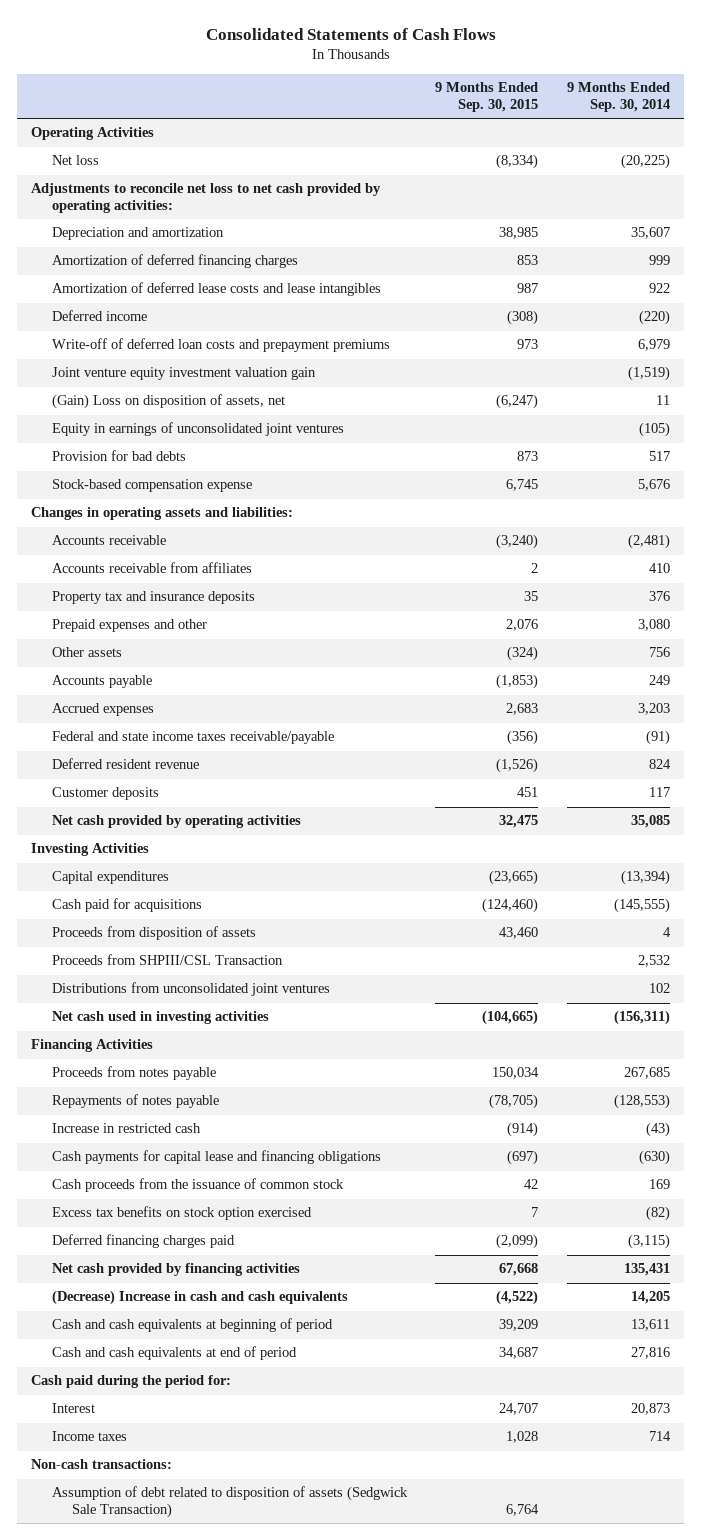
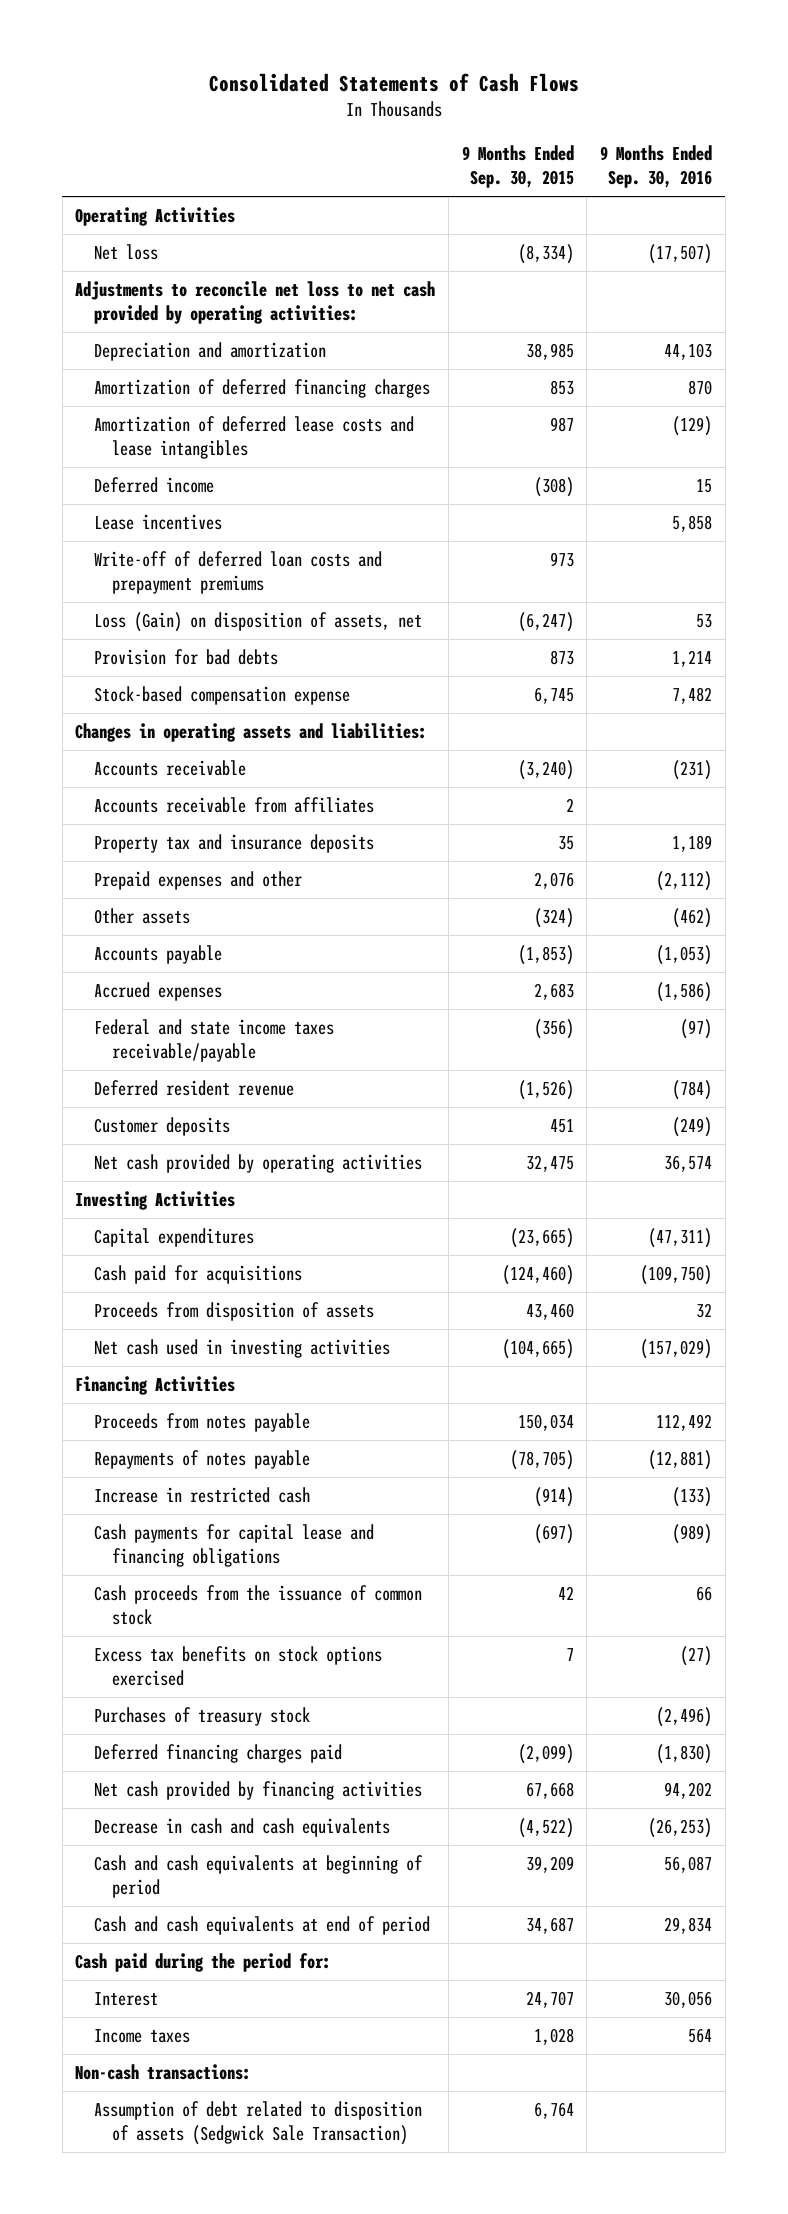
- | 9 Months Ended Sep. 30, 2015 | 9 Months Ended Sep. 30, 2014
+ | 9 Months Ended Sep. 30, 2015 | 9 Months Ended Sep. 30, 2016
+ Lease incentives | | 5,858
- Joint venture equity investment valuation gain | | (1,519)
- (Gain) Loss on disposition of assets, net | (6,247) | 11
- Equity in earnings of unconsolidated joint ventures | | (105)
+ Loss (Gain) on disposition of assets, net | (6,247) | 53
- Proceeds from SHPIII/CSL Transaction | | 2,532
- Distributions from unconsolidated joint ventures | | 102
- Excess tax benefits on stock option exercised | 7 | (82)
+ Excess tax benefits on stock options exercised | 7 | (27)
+ Purchases of treasury stock | | (2,496)
- (Decrease) Increase in cash and cash equivalents | (4,522) | 14,205
+ Decrease in cash and cash equivalents | (4,522) | (26,253)

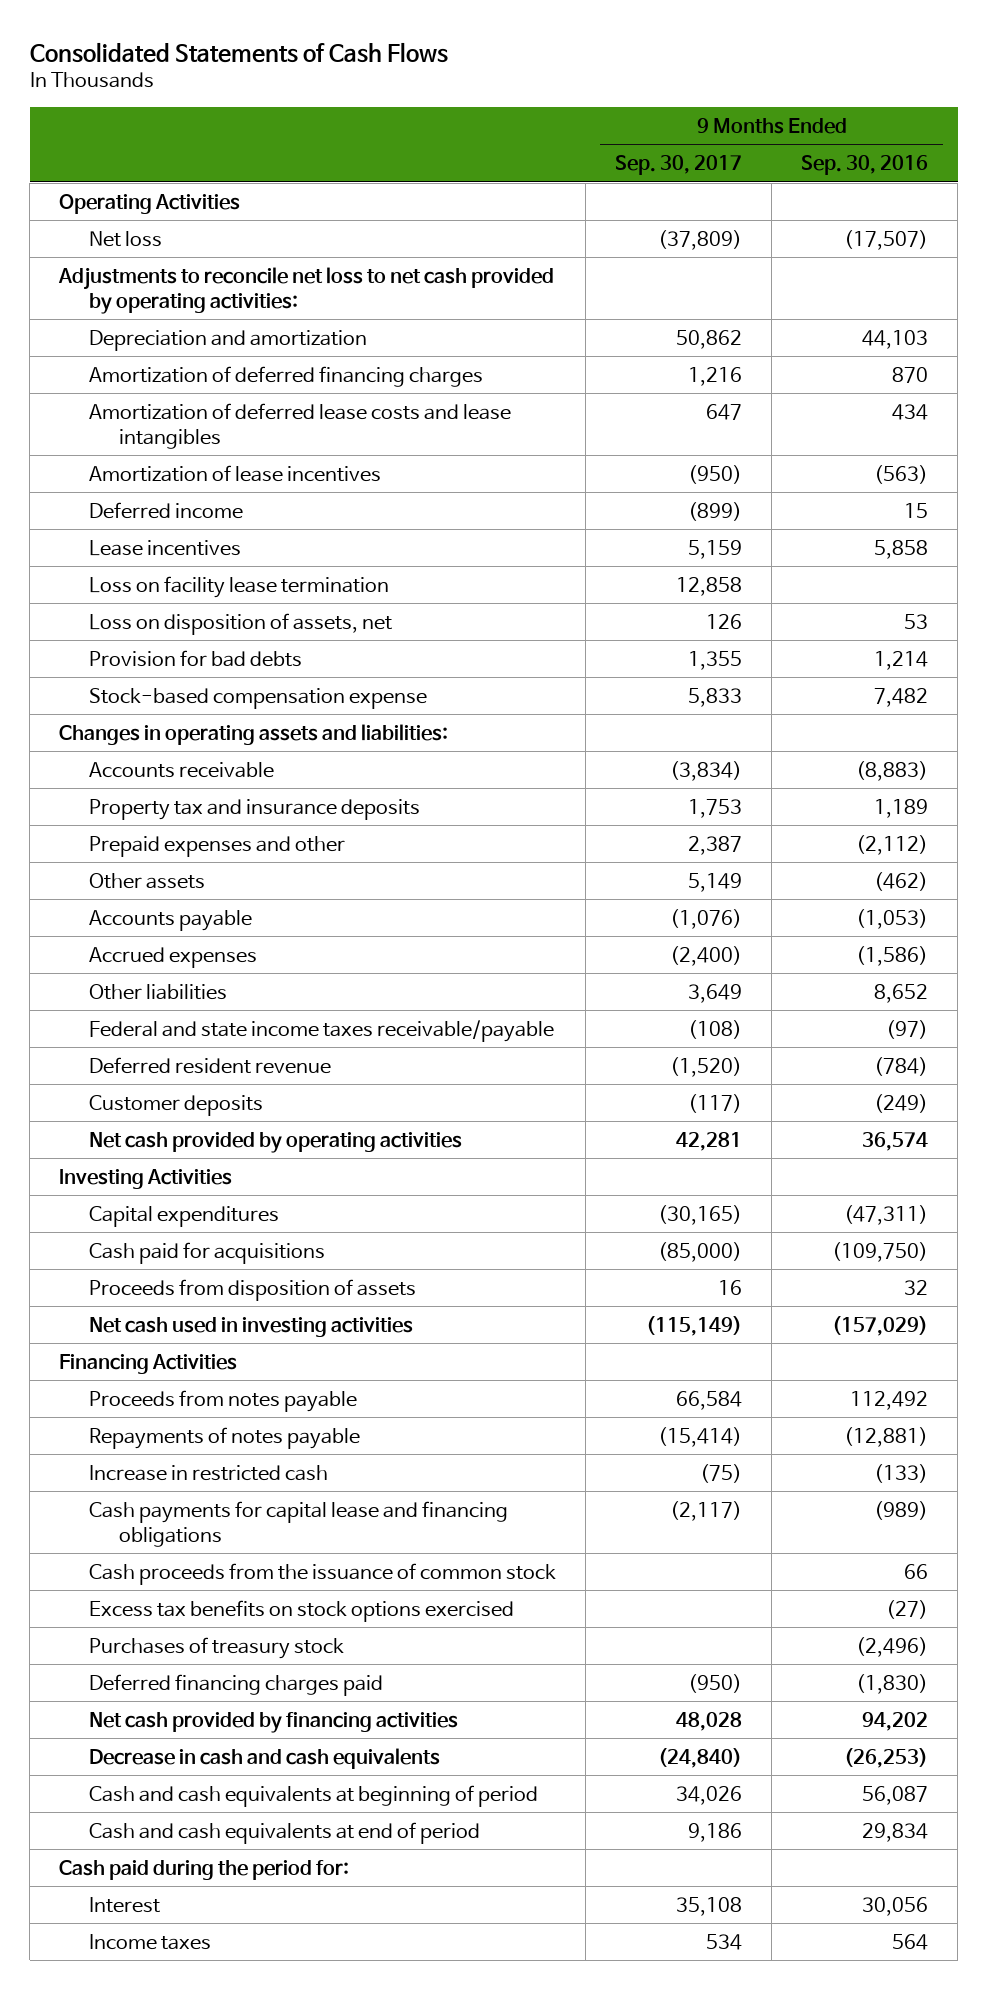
- | 9 Months Ended Sep. 30, 2015 | 9 Months Ended Sep. 30, 2016
+ | 9 Months Ended Sep. 30, 2017 | 9 Months Ended Sep. 30, 2016
- Amortization of deferred lease costs and lease intangibles | 987 | (129)
+ Amortization of deferred lease costs and lease intangibles | 647 | 434
+ Amortization of lease incentives | (950) | (563)
- Write-off of deferred loan costs and prepayment premiums | 973 |
- Loss (Gain) on disposition of assets, net | (6,247) | 53
+ Loss on facility lease termination | 12,858 |
+ Loss on disposition of assets, net | 126 | 53
- Accounts receivable | (3,240) | (231)
- Accounts receivable from affiliates | 2 |
+ Accounts receivable | (3,834) | (8,883)
+ Other liabilities | 3,649 | 8,652
- Non-cash transactions:
- Assumption of debt related to disposition of assets (Sedgwick Sale Transaction) | 6,764 |

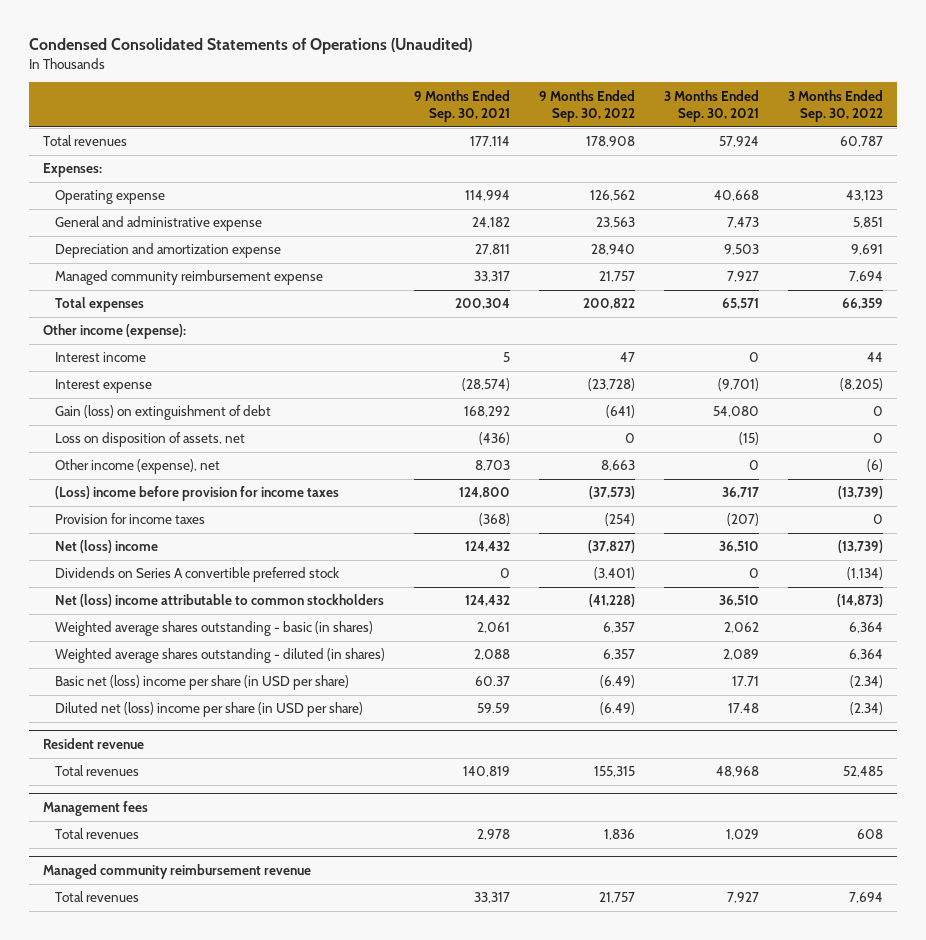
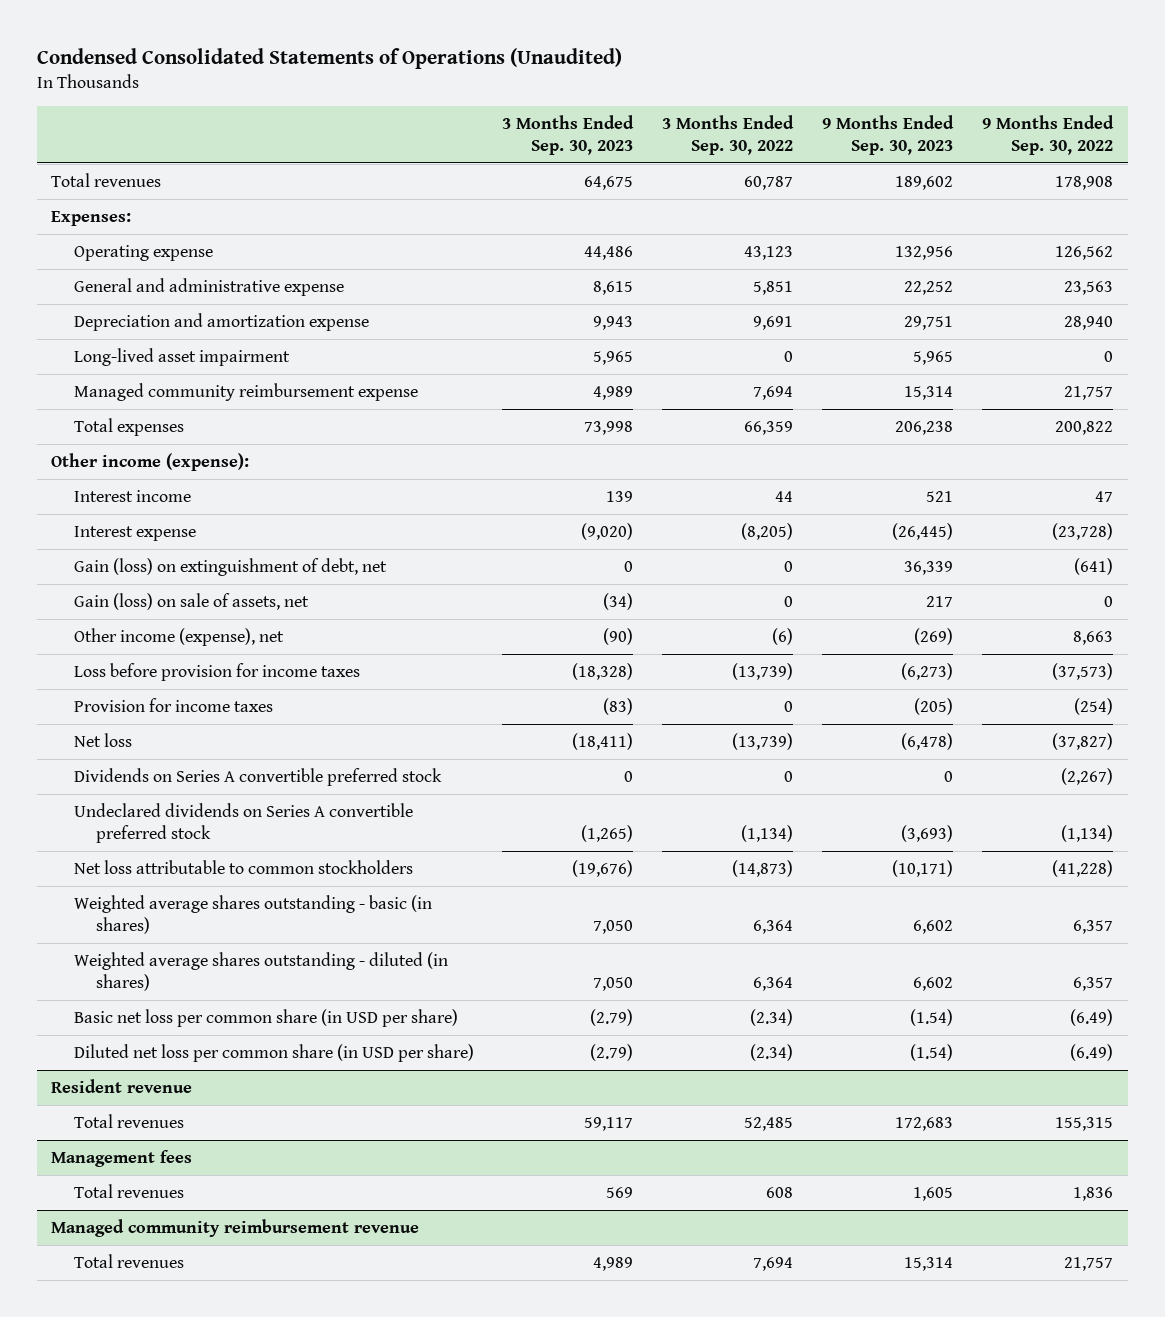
- | 9 Months Ended Sep. 30, 2021 | 9 Months Ended Sep. 30, 2022 | 3 Months Ended Sep. 30, 2021 | 3 Months Ended Sep. 30, 2022
+ | 3 Months Ended Sep. 30, 2023 | 3 Months Ended Sep. 30, 2022 | 9 Months Ended Sep. 30, 2023 | 9 Months Ended Sep. 30, 2022
+ Long-lived asset impairment | 5,965 | 0 | 5,965 | 0
- Gain (loss) on extinguishment of debt | 168,292 | (641) | 54,080 | 0
- Loss on disposition of assets, net | (436) | 0 | (15) | 0
+ Gain (loss) on extinguishment of debt, net | 0 | 0 | 36,339 | (641)
+ Gain (loss) on sale of assets, net | (34) | 0 | 217 | 0
- (Loss) income before provision for income taxes | 124,800 | (37,573) | 36,717 | (13,739)
+ Loss before provision for income taxes | (18,328) | (13,739) | (6,273) | (37,573)
- Net (loss) income | 124,432 | (37,827) | 36,510 | (13,739)
- Dividends on Series A convertible preferred stock | 0 | (3,401) | 0 | (1,134)
- Net (loss) income attributable to common stockholders | 124,432 | (41,228) | 36,510 | (14,873)
+ Net loss | (18,411) | (13,739) | (6,478) | (37,827)
+ Dividends on Series A convertible preferred stock | 0 | 0 | 0 | (2,267)
+ Undeclared dividends on Series A convertible preferred stock | (1,265) | (1,134) | (3,693) | (1,134)
+ Net loss attributable to common stockholders | (19,676) | (14,873) | (10,171) | (41,228)
- Basic net (loss) income per share (in USD per share) | 60.37 | (6.49) | 17.71 | (2.34)
- Diluted net (loss) income per share (in USD per share) | 59.59 | (6.49) | 17.48 | (2.34)
+ Basic net loss per common share (in USD per share) | (2.79) | (2.34) | (1.54) | (6.49)
+ Diluted net loss per common share (in USD per share) | (2.79) | (2.34) | (1.54) | (6.49)

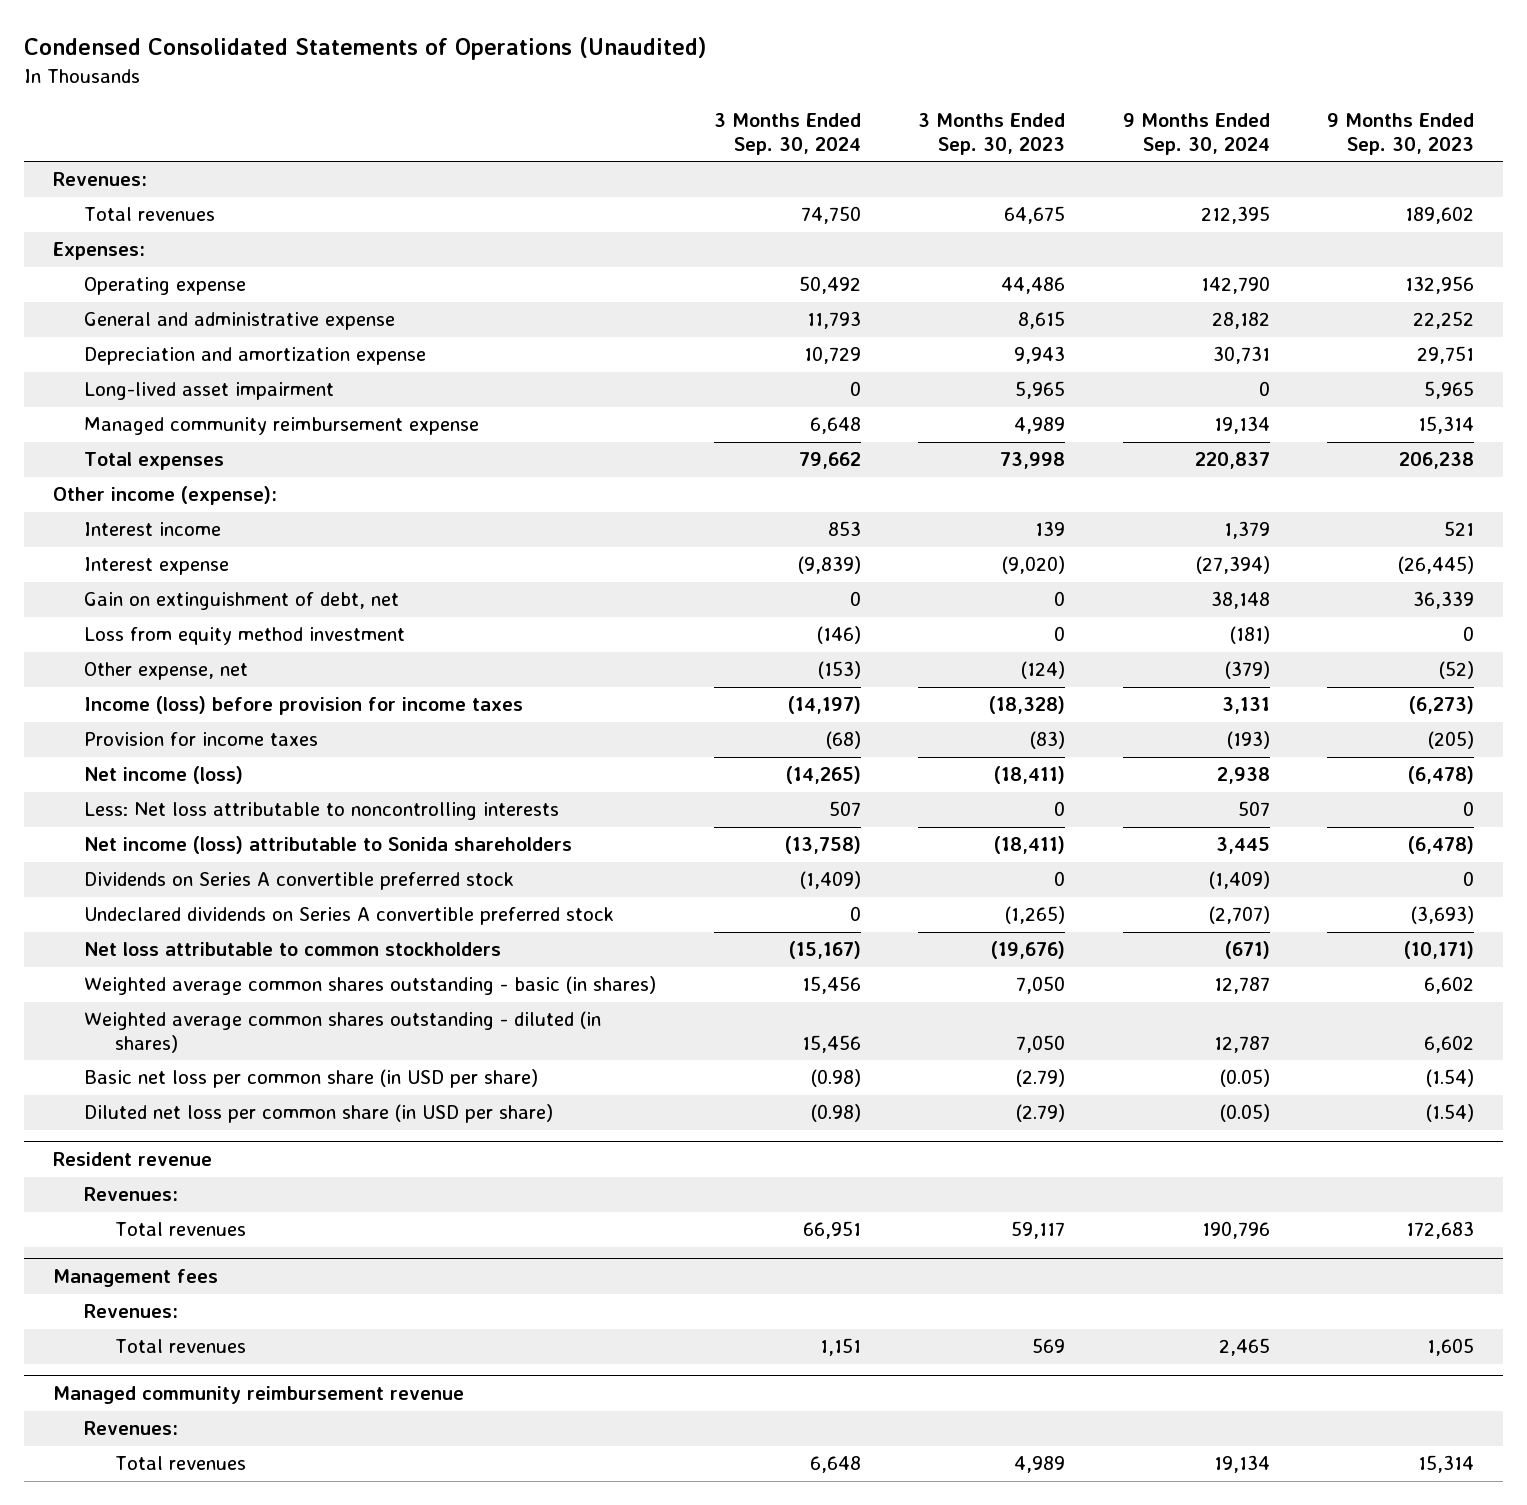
- | 3 Months Ended Sep. 30, 2023 | 3 Months Ended Sep. 30, 2022 | 9 Months Ended Sep. 30, 2023 | 9 Months Ended Sep. 30, 2022
+ | 3 Months Ended Sep. 30, 2024 | 3 Months Ended Sep. 30, 2023 | 9 Months Ended Sep. 30, 2024 | 9 Months Ended Sep. 30, 2023
+ Revenues:
- Gain (loss) on extinguishment of debt, net | 0 | 0 | 36,339 | (641)
- Gain (loss) on sale of assets, net | (34) | 0 | 217 | 0
- Other income (expense), net | (90) | (6) | (269) | 8,663
- Loss before provision for income taxes | (18,328) | (13,739) | (6,273) | (37,573)
+ Gain on extinguishment of debt, net | 0 | 0 | 38,148 | 36,339
+ Loss from equity method investment | (146) | 0 | (181) | 0
+ Other expense, net | (153) | (124) | (379) | (52)
+ Income (loss) before provision for income taxes | (14,197) | (18,328) | 3,131 | (6,273)
- Net loss | (18,411) | (13,739) | (6,478) | (37,827)
+ Net income (loss) | (14,265) | (18,411) | 2,938 | (6,478)
+ Less: Net loss attributable to noncontrolling interests | 507 | 0 | 507 | 0
+ Net income (loss) attributable to Sonida shareholders | (13,758) | (18,411) | 3,445 | (6,478)
- Weighted average shares outstanding - basic (in shares) | 7,050 | 6,364 | 6,602 | 6,357
- Weighted average shares outstanding - diluted (in shares) | 7,050 | 6,364 | 6,602 | 6,357
+ Weighted average common shares outstanding - basic (in shares) | 15,456 | 7,050 | 12,787 | 6,602
+ Weighted average common shares outstanding - diluted (in shares) | 15,456 | 7,050 | 12,787 | 6,602
@ Resident revenue
+ Revenues:
@ Management fees
+ Revenues:
@ Managed community reimbursement revenue
+ Revenues:

